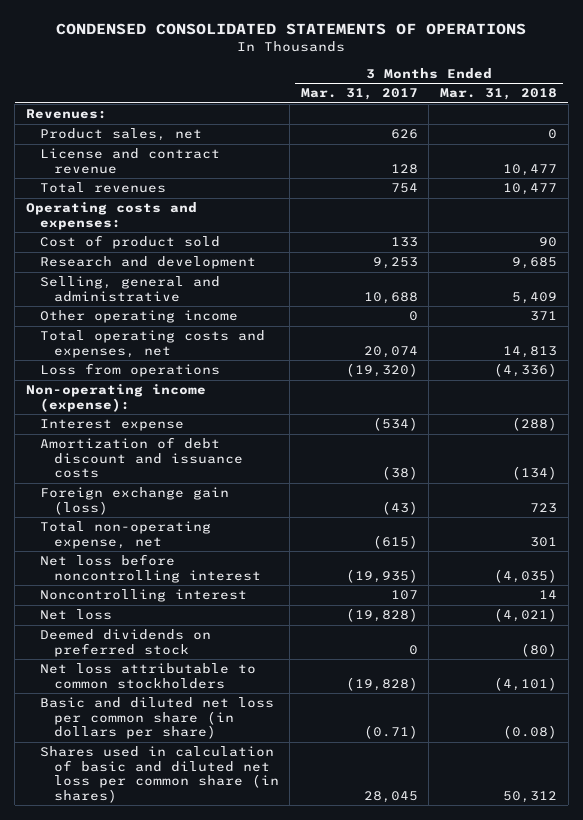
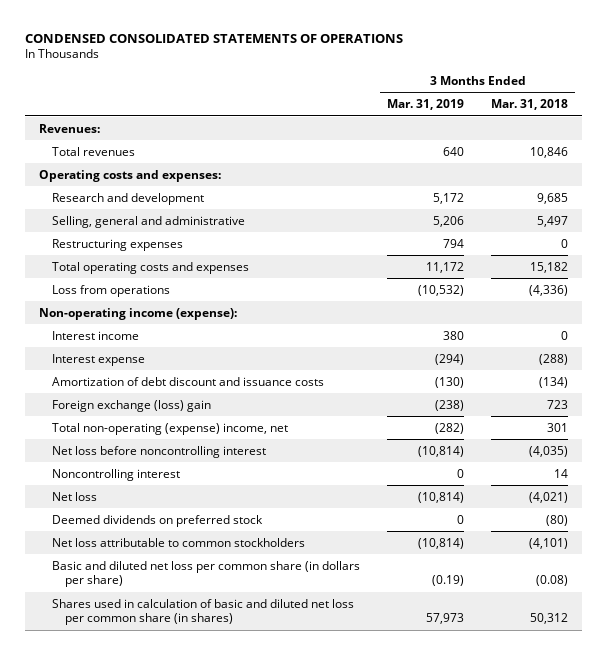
- | 3 Months Ended Mar. 31, 2017 | 3 Months Ended Mar. 31, 2018
+ | 3 Months Ended Mar. 31, 2019 | 3 Months Ended Mar. 31, 2018
- Product sales, net | 626 | 0
- License and contract revenue | 128 | 10,477
- Total revenues | 754 | 10,477
+ Total revenues | 640 | 10,846
- Cost of product sold | 133 | 90
- Selling, general and administrative | 10,688 | 5,409
- Other operating income | 0 | 371
- Total operating costs and expenses, net | 20,074 | 14,813
+ Selling, general and administrative | 5,206 | 5,497
+ Restructuring expenses | 794 | 0
+ Total operating costs and expenses | 11,172 | 15,182
+ Interest income | 380 | 0
- Foreign exchange gain (loss) | (43) | 723
- Total non-operating expense, net | (615) | 301
+ Foreign exchange (loss) gain | (238) | 723
+ Total non-operating (expense) income, net | (282) | 301

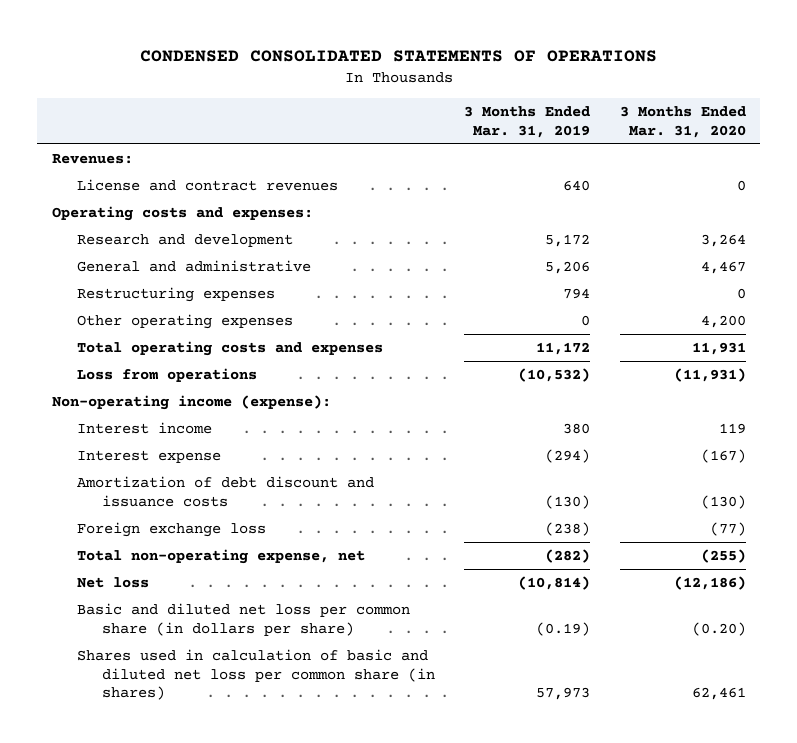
- | 3 Months Ended Mar. 31, 2019 | 3 Months Ended Mar. 31, 2018
+ | 3 Months Ended Mar. 31, 2019 | 3 Months Ended Mar. 31, 2020
- Total revenues | 640 | 10,846
+ License and contract revenues | 640 | 0
- Selling, general and administrative | 5,206 | 5,497
+ General and administrative | 5,206 | 4,467
+ Other operating expenses | 0 | 4,200
- Foreign exchange (loss) gain | (238) | 723
- Total non-operating (expense) income, net | (282) | 301
- Net loss before noncontrolling interest | (10,814) | (4,035)
- Noncontrolling interest | 0 | 14
+ Foreign exchange loss | (238) | (77)
+ Total non-operating expense, net | (282) | (255)
- Deemed dividends on preferred stock | 0 | (80)
- Net loss attributable to common stockholders | (10,814) | (4,101)

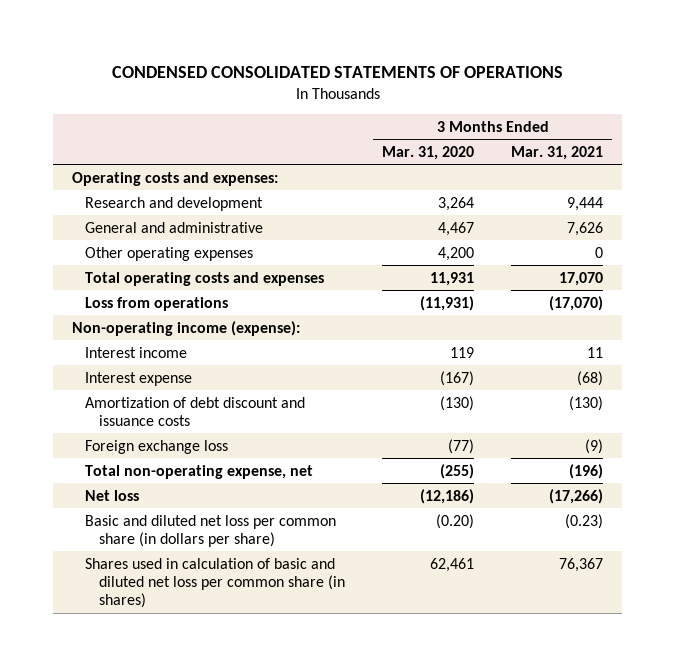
- | 3 Months Ended Mar. 31, 2019 | 3 Months Ended Mar. 31, 2020
+ | 3 Months Ended Mar. 31, 2020 | 3 Months Ended Mar. 31, 2021
- Revenues:
- License and contract revenues | 640 | 0
- Restructuring expenses | 794 | 0

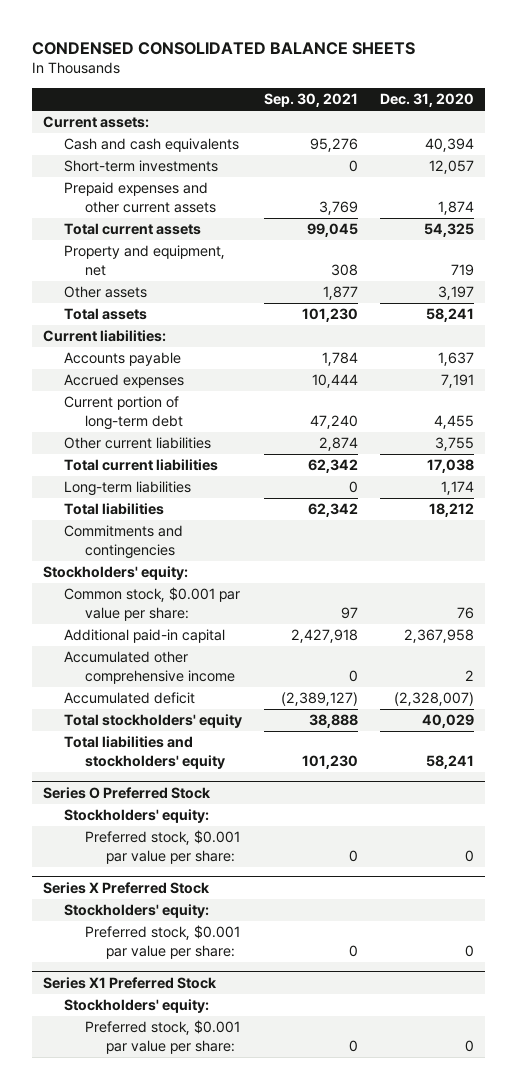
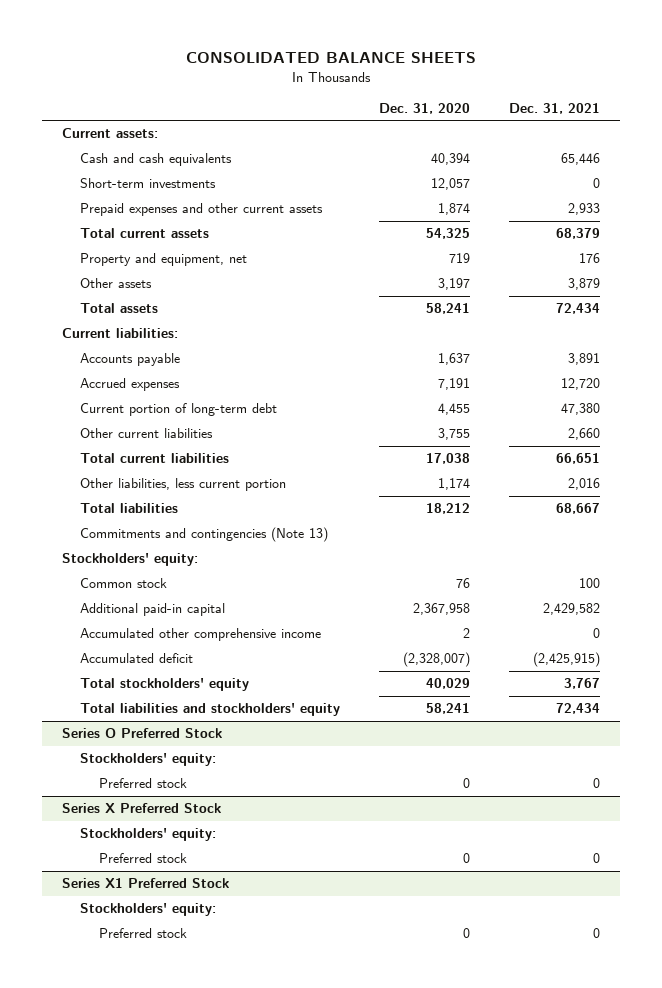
- CONDENSED CONSOLIDATED BALANCE SHEETS
+ CONSOLIDATED BALANCE SHEETS
- | Sep. 30, 2021 | Dec. 31, 2020
+ | Dec. 31, 2020 | Dec. 31, 2021
- Long-term liabilities | 0 | 1,174
+ Other liabilities, less current portion | 1,174 | 2,016
- Commitments and contingencies
+ Commitments and contingencies (Note 13)
- Common stock, $0.001 par value per share: | 97 | 76
+ Common stock | 76 | 100
@ Series O Preferred Stock
- Preferred stock, $0.001 par value per share: | 0 | 0
+ Preferred stock | 0 | 0
@ Series X Preferred Stock
- Preferred stock, $0.001 par value per share: | 0 | 0
+ Preferred stock | 0 | 0
@ Series X1 Preferred Stock
- Preferred stock, $0.001 par value per share: | 0 | 0
+ Preferred stock | 0 | 0

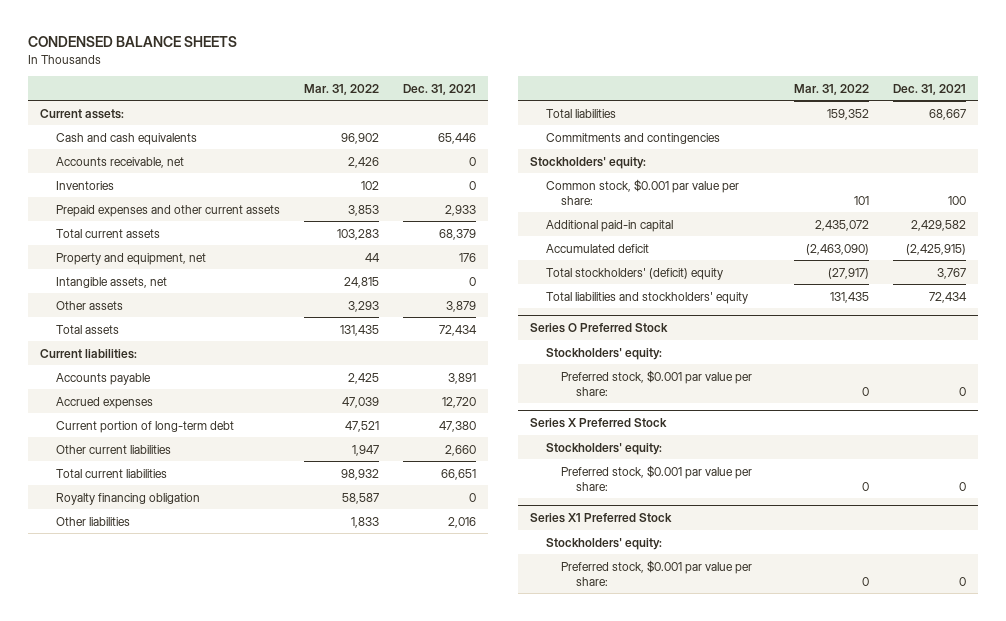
- CONSOLIDATED BALANCE SHEETS
+ CONDENSED BALANCE SHEETS
- | Dec. 31, 2020 | Dec. 31, 2021
+ | Mar. 31, 2022 | Dec. 31, 2021
- Short-term investments | 12,057 | 0
+ Accounts receivable, net | 2,426 | 0
+ Inventories | 102 | 0
+ Intangible assets, net | 24,815 | 0
- Other liabilities, less current portion | 1,174 | 2,016
+ Royalty financing obligation | 58,587 | 0
+ Other liabilities | 1,833 | 2,016
- Commitments and contingencies (Note 13)
+ Commitments and contingencies
- Common stock | 76 | 100
+ Common stock, $0.001 par value per share: | 101 | 100
- Accumulated other comprehensive income | 2 | 0
- Total stockholders' equity | 40,029 | 3,767
+ Total stockholders' (deficit) equity | (27,917) | 3,767
@ Series O Preferred Stock
- Preferred stock | 0 | 0
+ Preferred stock, $0.001 par value per share: | 0 | 0
@ Series X Preferred Stock
- Preferred stock | 0 | 0
+ Preferred stock, $0.001 par value per share: | 0 | 0
@ Series X1 Preferred Stock
- Preferred stock | 0 | 0
+ Preferred stock, $0.001 par value per share: | 0 | 0

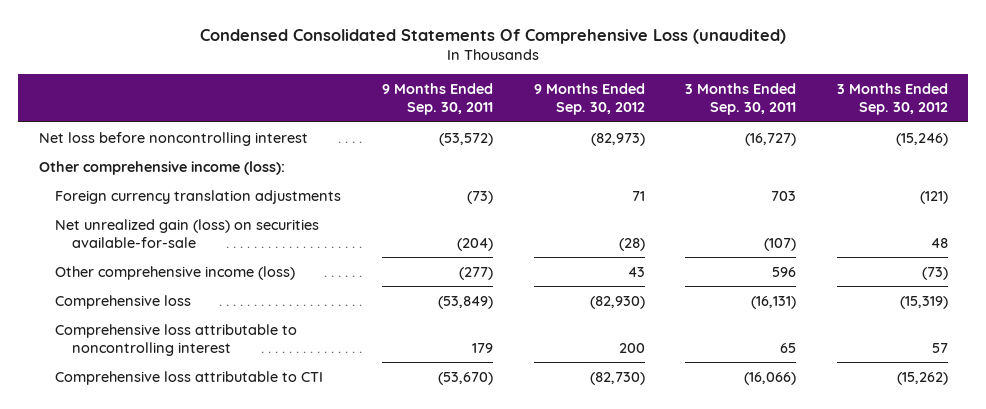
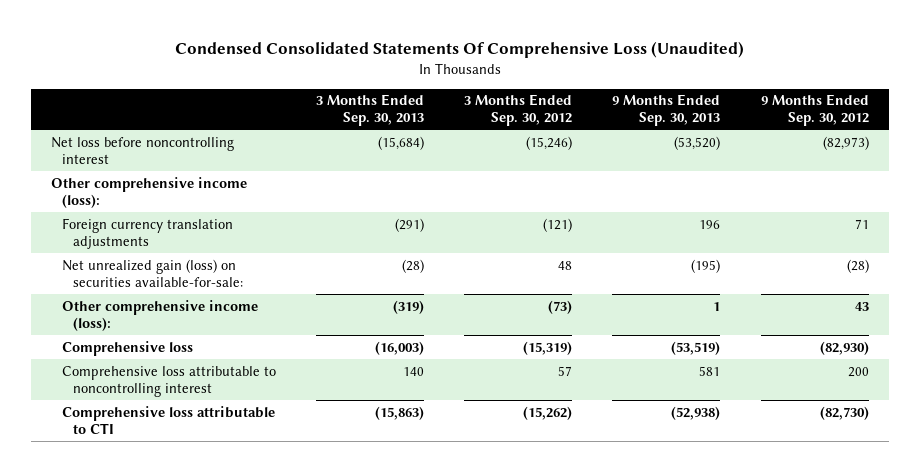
- Condensed Consolidated Statements Of Comprehensive Loss (unaudited)
+ Condensed Consolidated Statements Of Comprehensive Loss (Unaudited)
- | 9 Months Ended Sep. 30, 2011 | 9 Months Ended Sep. 30, 2012 | 3 Months Ended Sep. 30, 2011 | 3 Months Ended Sep. 30, 2012
+ | 3 Months Ended Sep. 30, 2013 | 3 Months Ended Sep. 30, 2012 | 9 Months Ended Sep. 30, 2013 | 9 Months Ended Sep. 30, 2012
- Net unrealized gain (loss) on securities available-for-sale | (204) | (28) | (107) | 48
- Other comprehensive income (loss) | (277) | 43 | 596 | (73)
+ Net unrealized gain (loss) on securities available-for-sale: | (28) | 48 | (195) | (28)
+ Other comprehensive income (loss): | (319) | (73) | 1 | 43

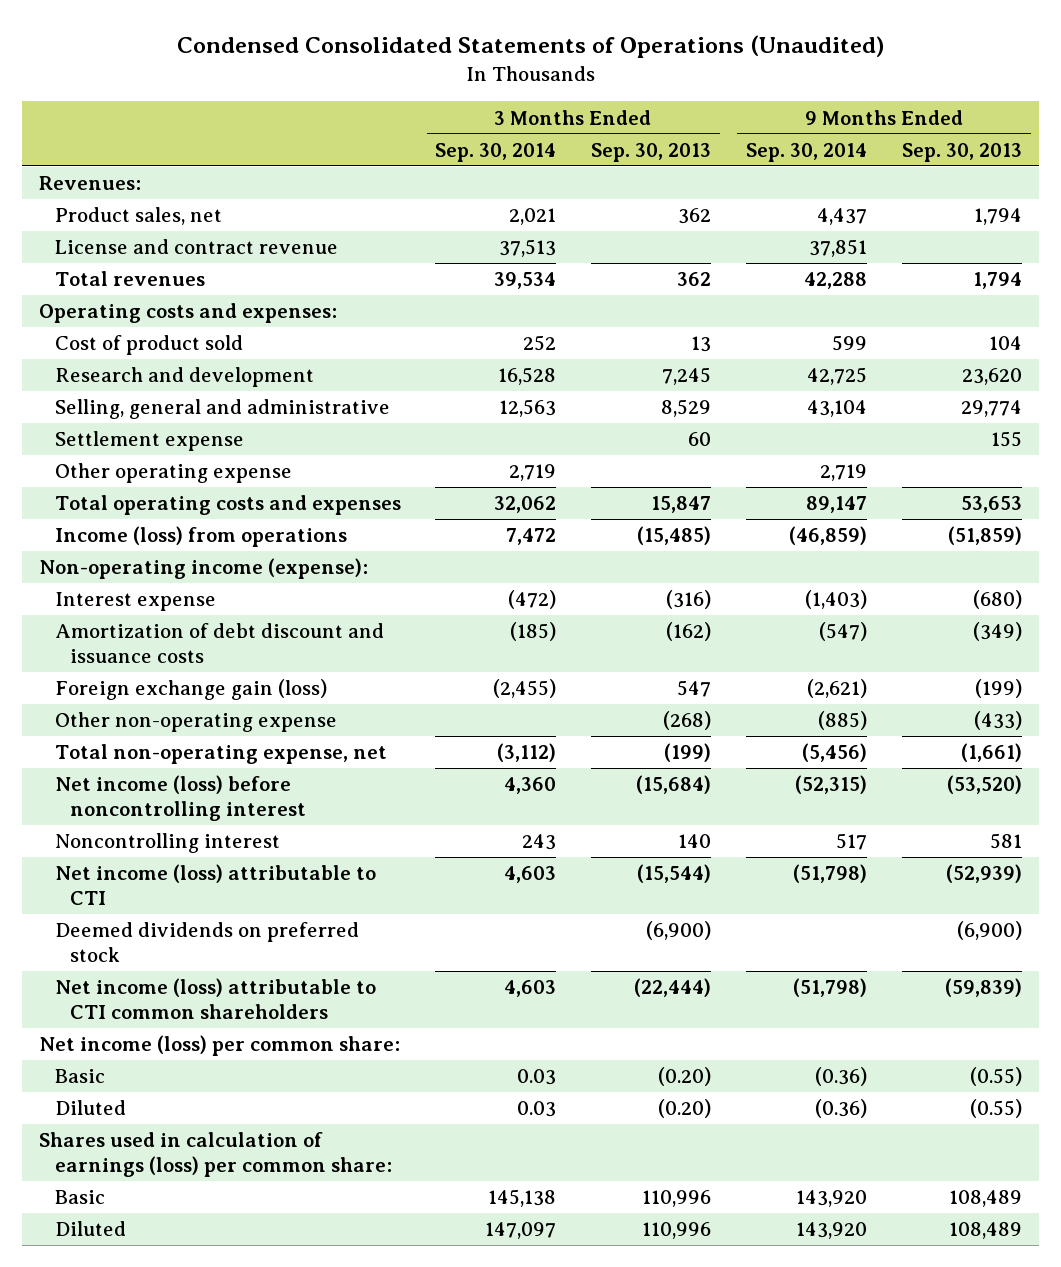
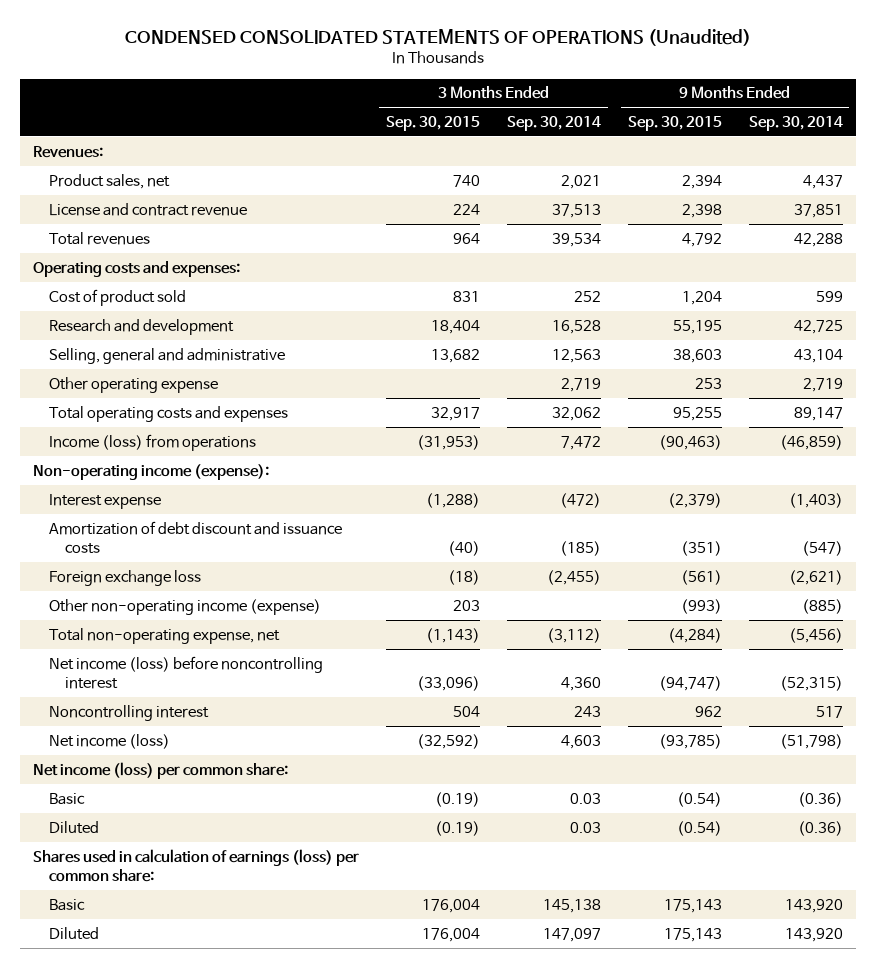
- Condensed Consolidated Statements of Operations (Unaudited)
+ CONDENSED CONSOLIDATED STATEMENTS OF OPERATIONS (Unaudited)
- | 3 Months Ended Sep. 30, 2014 | 3 Months Ended Sep. 30, 2013 | 9 Months Ended Sep. 30, 2014 | 9 Months Ended Sep. 30, 2013
+ | 3 Months Ended Sep. 30, 2015 | 3 Months Ended Sep. 30, 2014 | 9 Months Ended Sep. 30, 2015 | 9 Months Ended Sep. 30, 2014
- Settlement expense | | 60 | | 155
- Foreign exchange gain (loss) | (2,455) | 547 | (2,621) | (199)
- Other non-operating expense | | (268) | (885) | (433)
+ Foreign exchange loss | (18) | (2,455) | (561) | (2,621)
+ Other non-operating income (expense) | 203 | | (993) | (885)
- Net income (loss) attributable to CTI | 4,603 | (15,544) | (51,798) | (52,939)
- Deemed dividends on preferred stock | | (6,900) | | (6,900)
- Net income (loss) attributable to CTI common shareholders | 4,603 | (22,444) | (51,798) | (59,839)
+ Net income (loss) | (32,592) | 4,603 | (93,785) | (51,798)

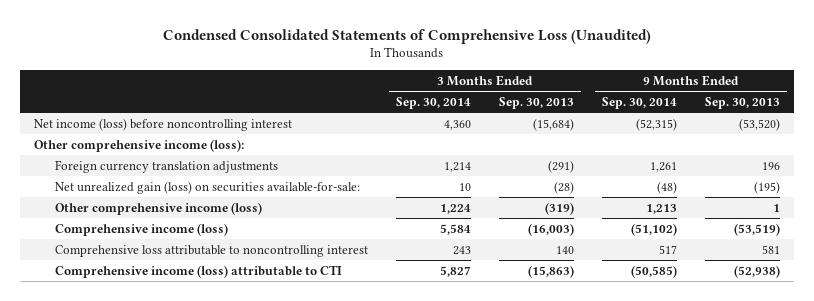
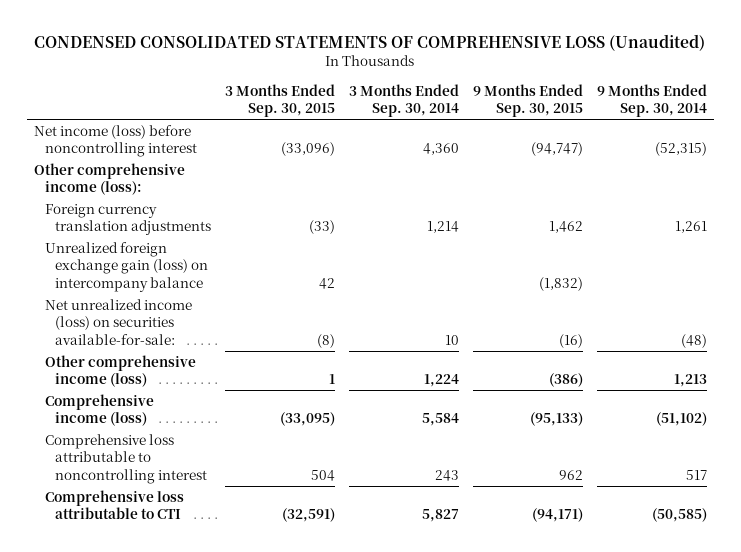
- Condensed Consolidated Statements of Comprehensive Loss (Unaudited)
+ CONDENSED CONSOLIDATED STATEMENTS OF COMPREHENSIVE LOSS (Unaudited)
- | 3 Months Ended Sep. 30, 2014 | 3 Months Ended Sep. 30, 2013 | 9 Months Ended Sep. 30, 2014 | 9 Months Ended Sep. 30, 2013
+ | 3 Months Ended Sep. 30, 2015 | 3 Months Ended Sep. 30, 2014 | 9 Months Ended Sep. 30, 2015 | 9 Months Ended Sep. 30, 2014
- Net unrealized gain (loss) on securities available-for-sale: | 10 | (28) | (48) | (195)
+ Unrealized foreign exchange gain (loss) on intercompany balance | 42 | | (1,832) |
+ Net unrealized income (loss) on securities available-for-sale: | (8) | 10 | (16) | (48)
- Comprehensive income (loss) attributable to CTI | 5,827 | (15,863) | (50,585) | (52,938)
+ Comprehensive loss attributable to CTI | (32,591) | 5,827 | (94,171) | (50,585)

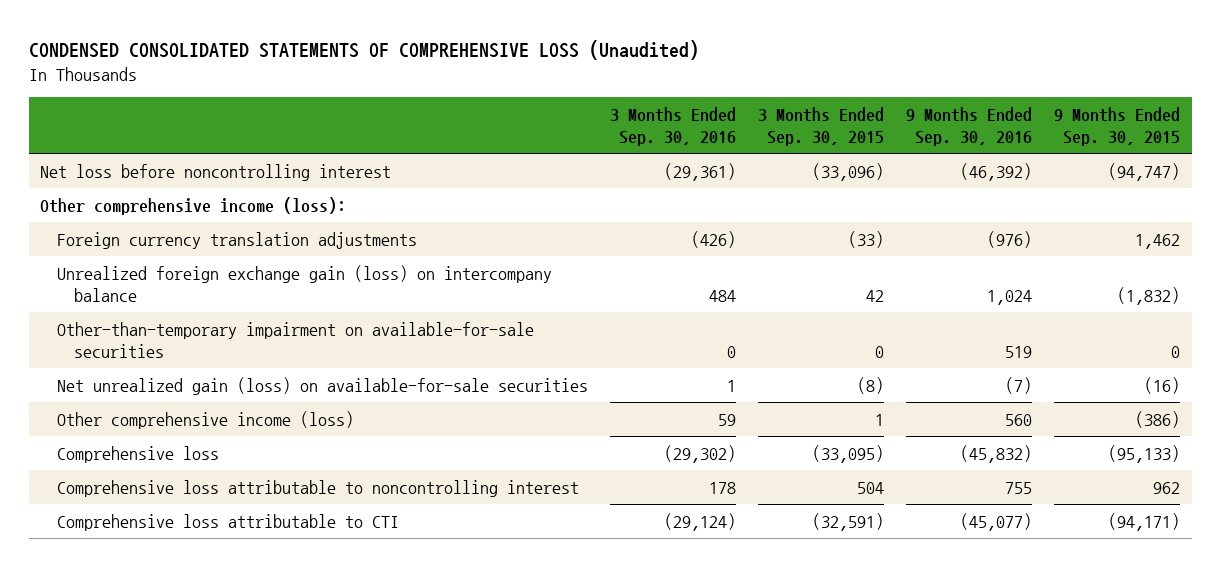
- | 3 Months Ended Sep. 30, 2015 | 3 Months Ended Sep. 30, 2014 | 9 Months Ended Sep. 30, 2015 | 9 Months Ended Sep. 30, 2014
+ | 3 Months Ended Sep. 30, 2016 | 3 Months Ended Sep. 30, 2015 | 9 Months Ended Sep. 30, 2016 | 9 Months Ended Sep. 30, 2015
- Net income (loss) before noncontrolling interest | (33,096) | 4,360 | (94,747) | (52,315)
+ Net loss before noncontrolling interest | (29,361) | (33,096) | (46,392) | (94,747)
- Net unrealized income (loss) on securities available-for-sale: | (8) | 10 | (16) | (48)
+ Other-than-temporary impairment on available-for-sale securities | 0 | 0 | 519 | 0
+ Net unrealized gain (loss) on available-for-sale securities | 1 | (8) | (7) | (16)
- Comprehensive income (loss) | (33,095) | 5,584 | (95,133) | (51,102)
+ Comprehensive loss | (29,302) | (33,095) | (45,832) | (95,133)

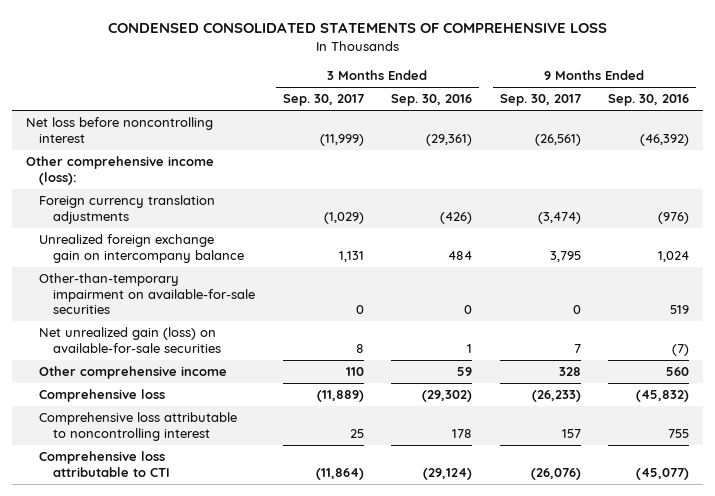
- CONDENSED CONSOLIDATED STATEMENTS OF COMPREHENSIVE LOSS (Unaudited)
+ CONDENSED CONSOLIDATED STATEMENTS OF COMPREHENSIVE LOSS
- | 3 Months Ended Sep. 30, 2016 | 3 Months Ended Sep. 30, 2015 | 9 Months Ended Sep. 30, 2016 | 9 Months Ended Sep. 30, 2015
+ | 3 Months Ended Sep. 30, 2017 | 3 Months Ended Sep. 30, 2016 | 9 Months Ended Sep. 30, 2017 | 9 Months Ended Sep. 30, 2016
- Unrealized foreign exchange gain (loss) on intercompany balance | 484 | 42 | 1,024 | (1,832)
+ Unrealized foreign exchange gain on intercompany balance | 1,131 | 484 | 3,795 | 1,024
- Other comprehensive income (loss) | 59 | 1 | 560 | (386)
+ Other comprehensive income | 110 | 59 | 328 | 560

